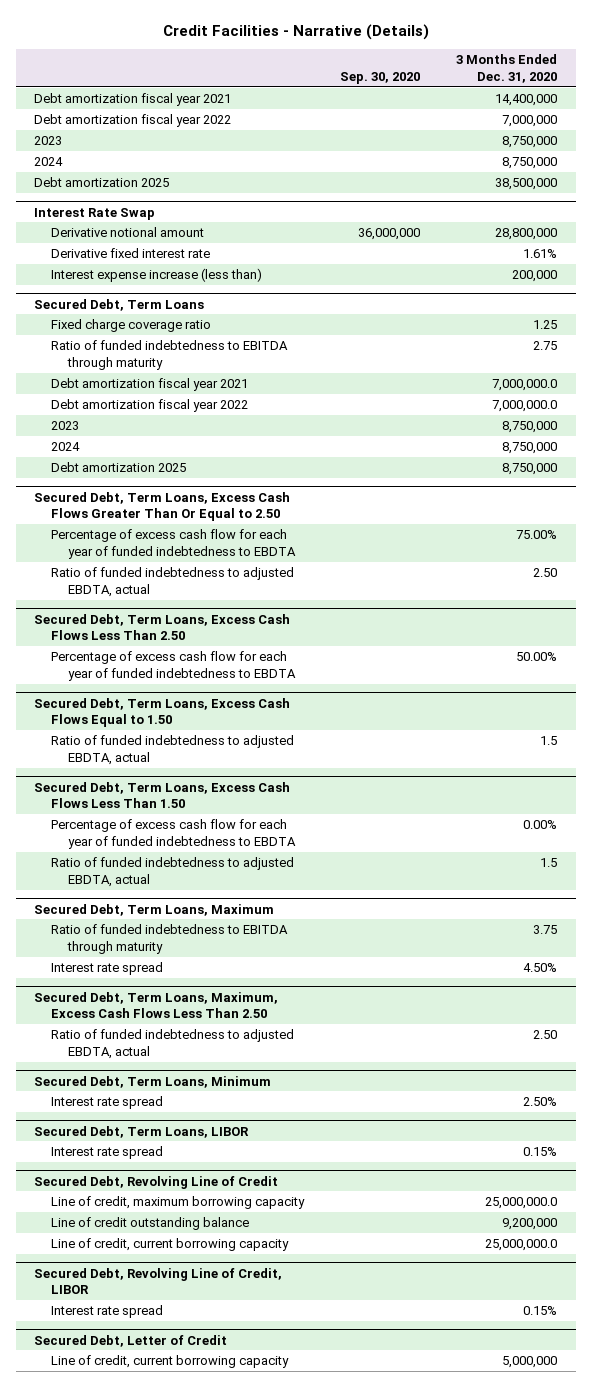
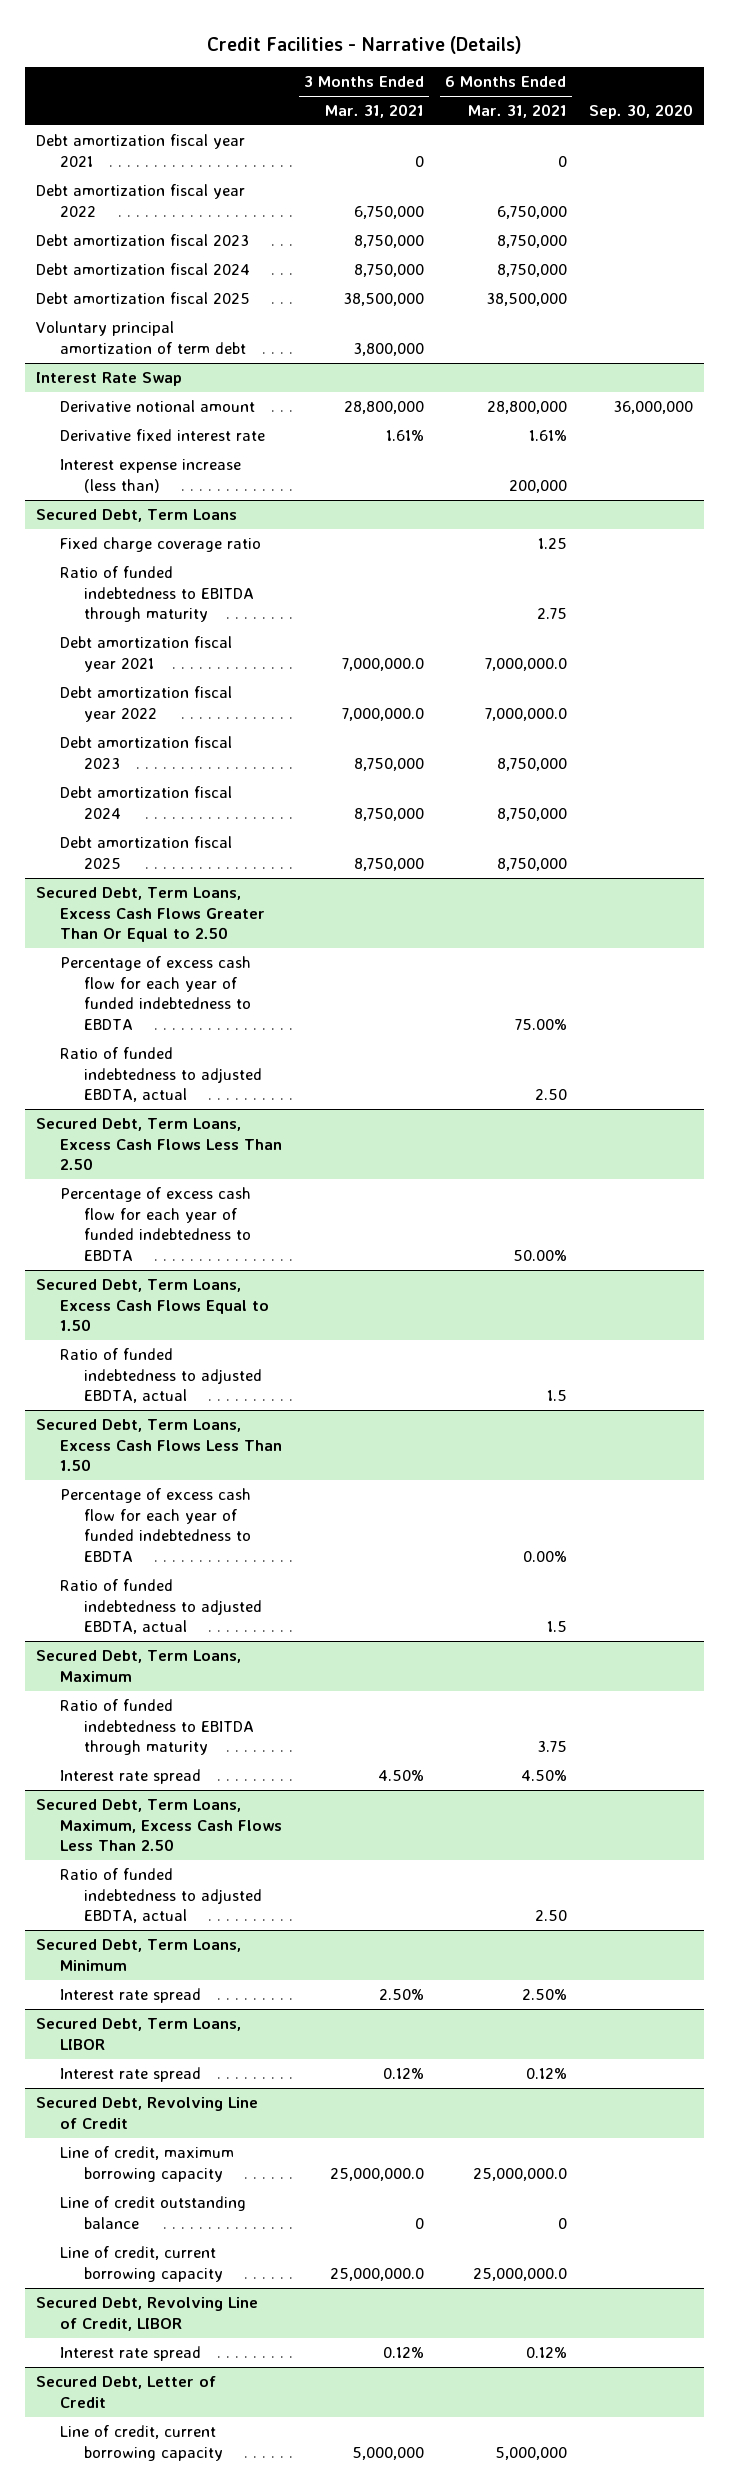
- | Sep. 30, 2020 | 3 Months Ended Dec. 31, 2020
+ | 3 Months Ended Mar. 31, 2021 | 6 Months Ended Mar. 31, 2021 | Sep. 30, 2020
- 2023 | | 8,750,000
- 2024 | | 8,750,000
- Debt amortization 2025 | | 38,500,000
+ Debt amortization fiscal 2023 | 8,750,000 | 8,750,000 |
+ Debt amortization fiscal 2024 | 8,750,000 | 8,750,000 |
+ Debt amortization fiscal 2025 | 38,500,000 | 38,500,000 |
+ Voluntary principal amortization of term debt | 3,800,000 | |
@ Secured Debt, Term Loans
- 2023 | | 8,750,000
- 2024 | | 8,750,000
- Debt amortization 2025 | | 8,750,000
+ Debt amortization fiscal 2023 | 8,750,000 | 8,750,000 |
+ Debt amortization fiscal 2024 | 8,750,000 | 8,750,000 |
+ Debt amortization fiscal 2025 | 8,750,000 | 8,750,000 |

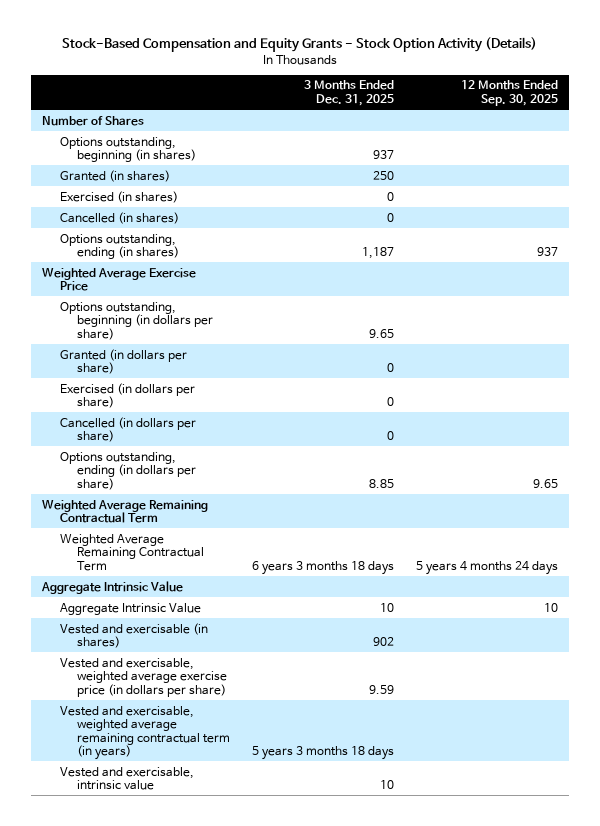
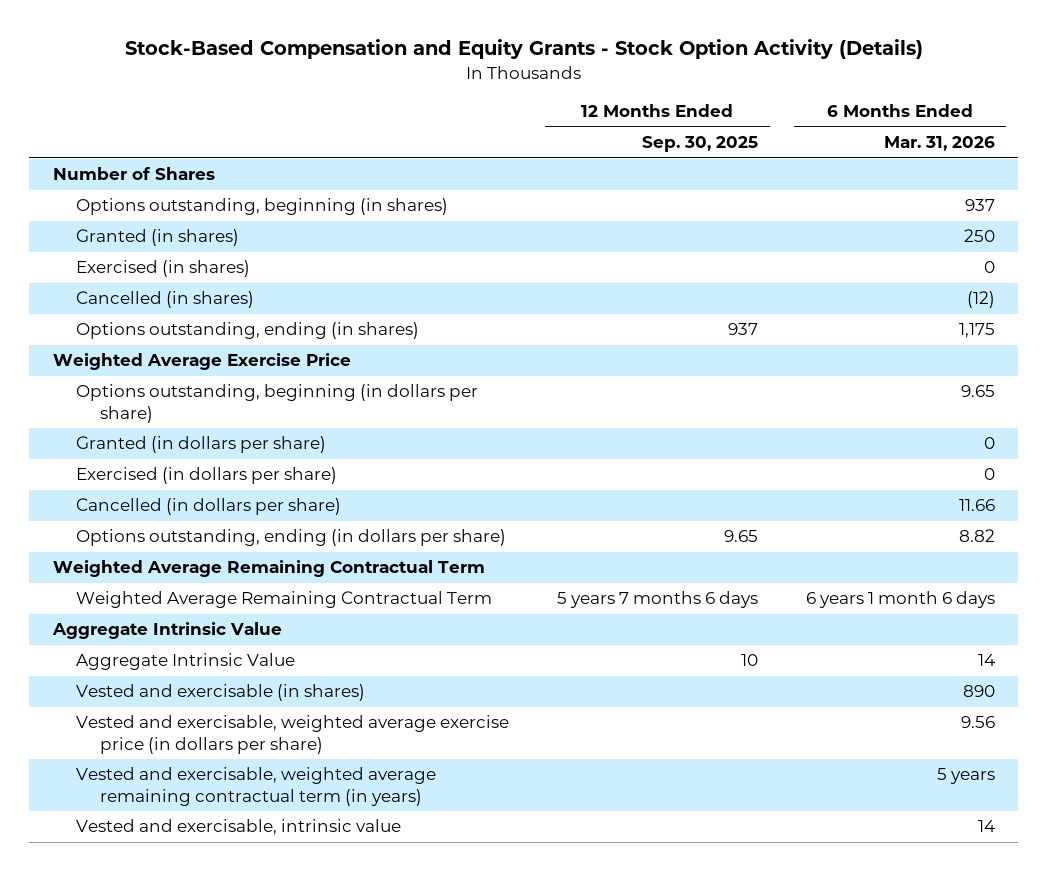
- | 3 Months Ended Dec. 31, 2025 | 12 Months Ended Sep. 30, 2025
+ | 12 Months Ended Sep. 30, 2025 | 6 Months Ended Mar. 31, 2026
- Weighted Average Remaining Contractual Term | 6 years 3 months 18 days | 5 years 4 months 24 days
+ Weighted Average Remaining Contractual Term | 5 years 7 months 6 days | 6 years 1 month 6 days

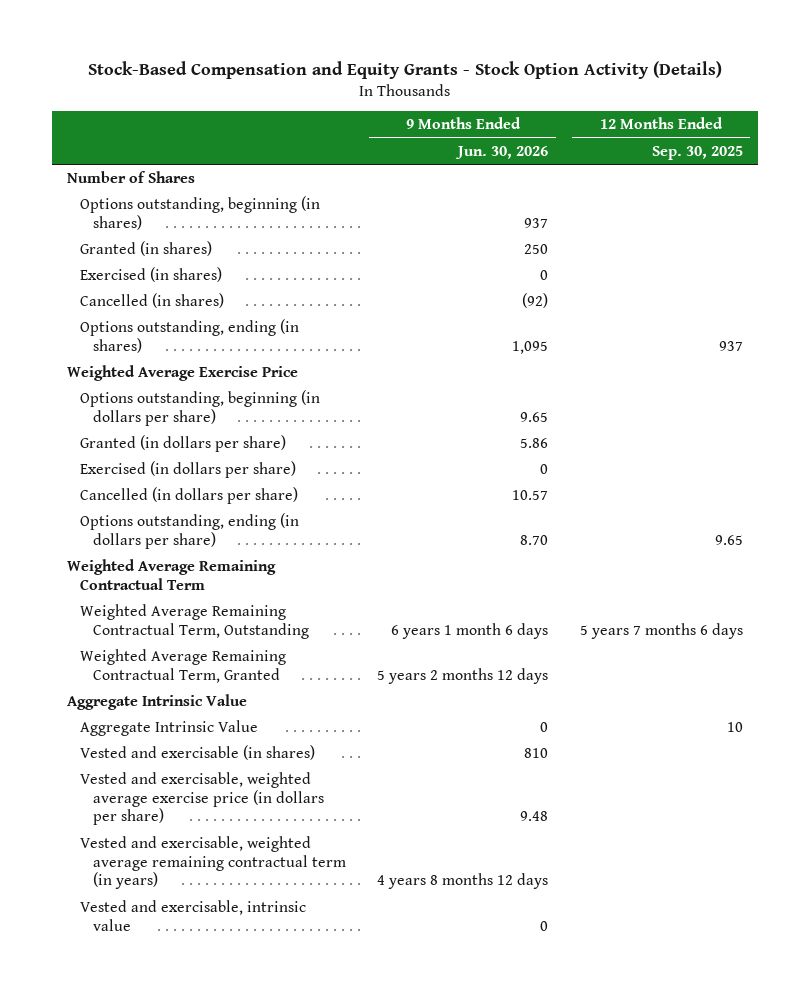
- | 12 Months Ended Sep. 30, 2025 | 6 Months Ended Mar. 31, 2026
+ | 9 Months Ended Jun. 30, 2026 | 12 Months Ended Sep. 30, 2025
- Weighted Average Remaining Contractual Term | 5 years 7 months 6 days | 6 years 1 month 6 days
+ Weighted Average Remaining Contractual Term, Outstanding | 6 years 1 month 6 days | 5 years 7 months 6 days
+ Weighted Average Remaining Contractual Term, Granted | 5 years 2 months 12 days |

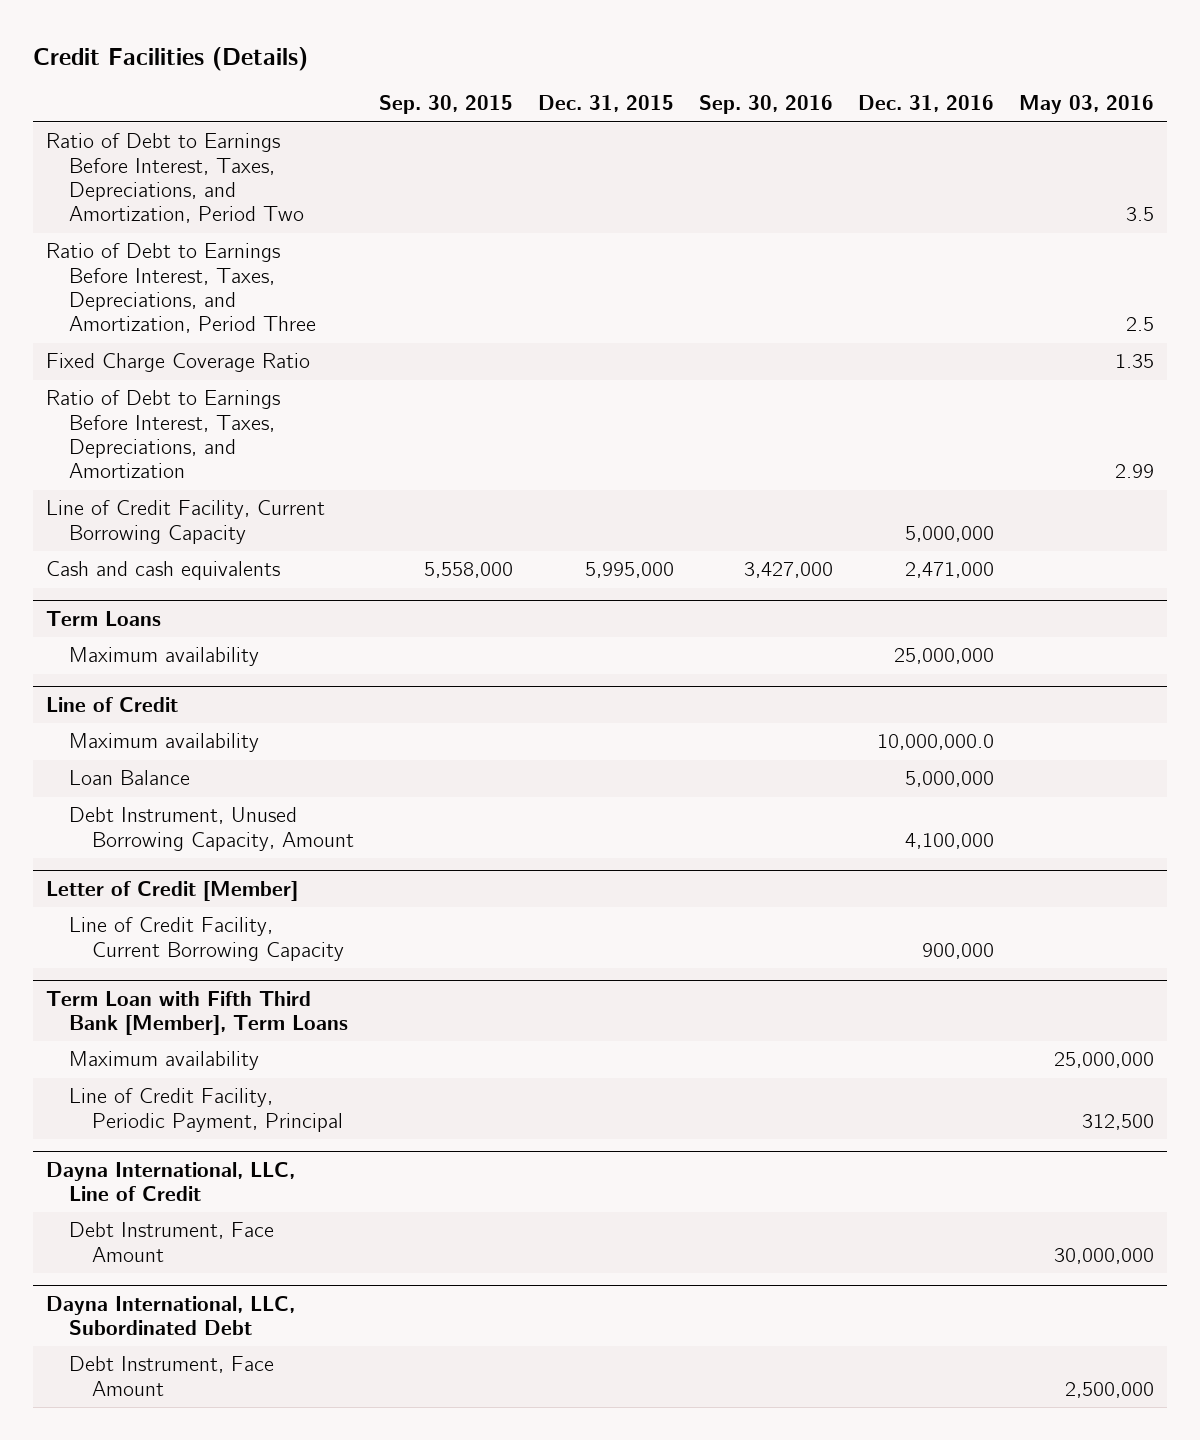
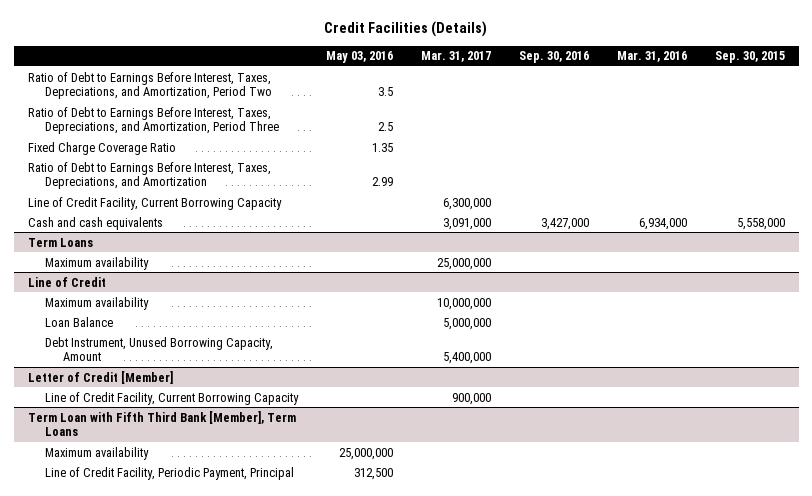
- | Sep. 30, 2015 | Dec. 31, 2015 | Sep. 30, 2016 | Dec. 31, 2016 | May 03, 2016
+ | May 03, 2016 | Mar. 31, 2017 | Sep. 30, 2016 | Mar. 31, 2016 | Sep. 30, 2015
- Dayna International, LLC, Line of Credit
- Debt Instrument, Face Amount | | | | | 30,000,000
- Dayna International, LLC, Subordinated Debt
- Debt Instrument, Face Amount | | | | | 2,500,000

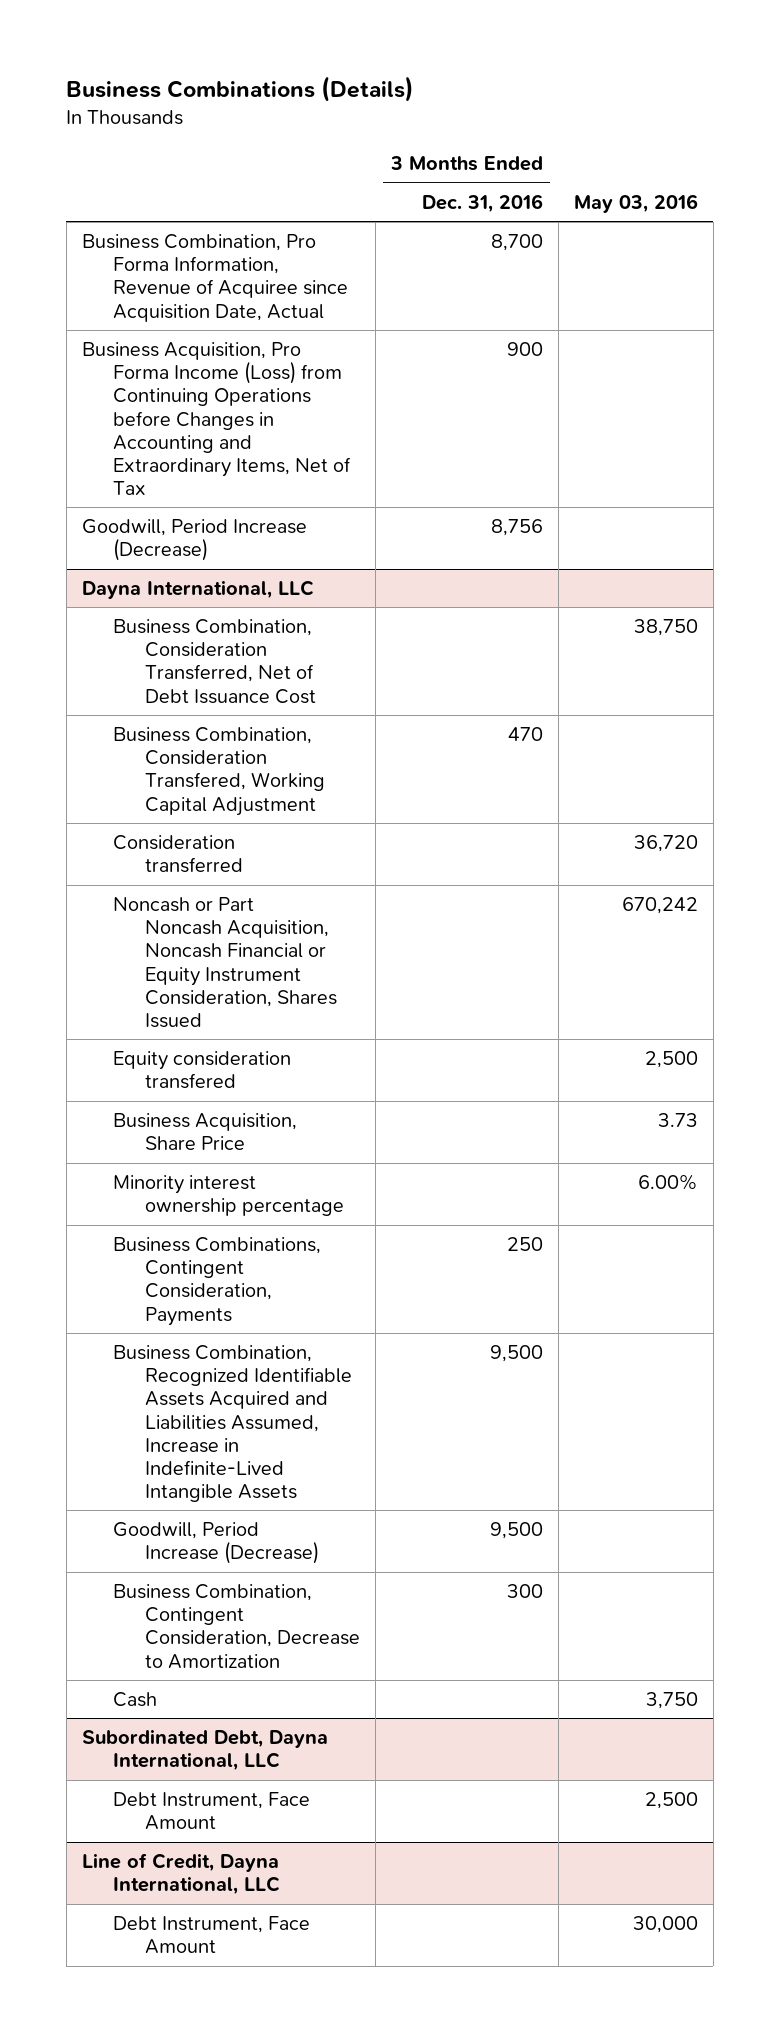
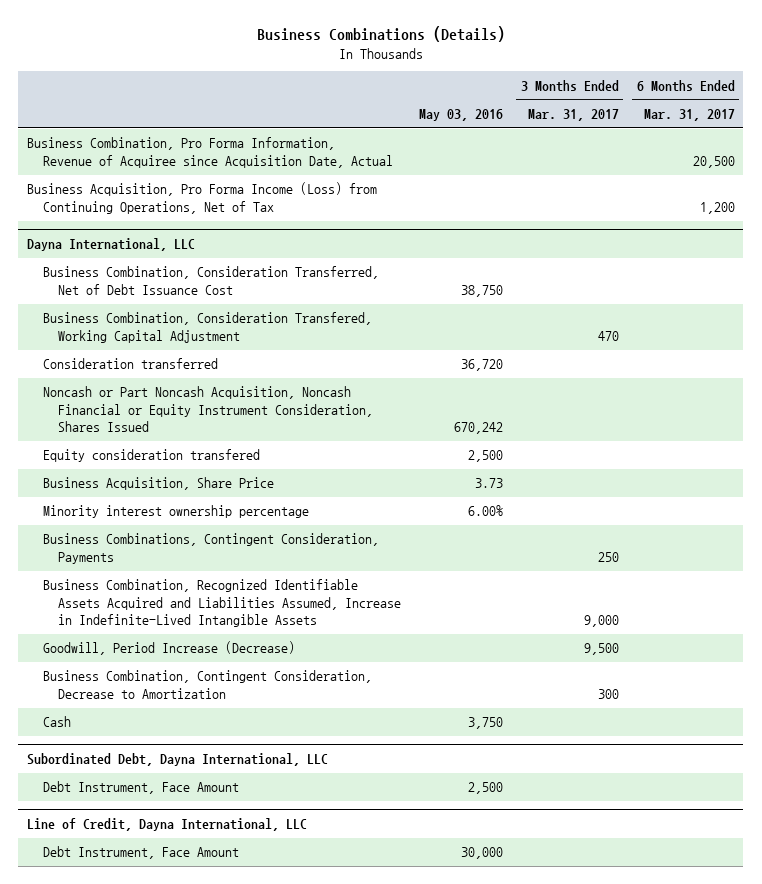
- | 3 Months Ended Dec. 31, 2016 | May 03, 2016
+ | May 03, 2016 | 3 Months Ended Mar. 31, 2017 | 6 Months Ended Mar. 31, 2017
- Business Acquisition, Pro Forma Income (Loss) from Continuing Operations before Changes in Accounting and Extraordinary Items, Net of Tax | 900 |
- Goodwill, Period Increase (Decrease) | 8,756 |
+ Business Acquisition, Pro Forma Income (Loss) from Continuing Operations, Net of Tax | | | 1,200

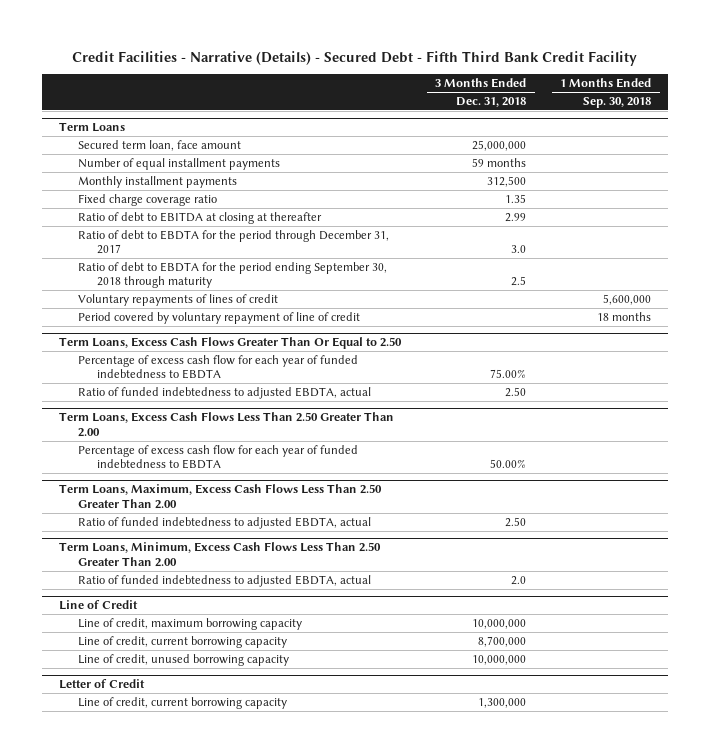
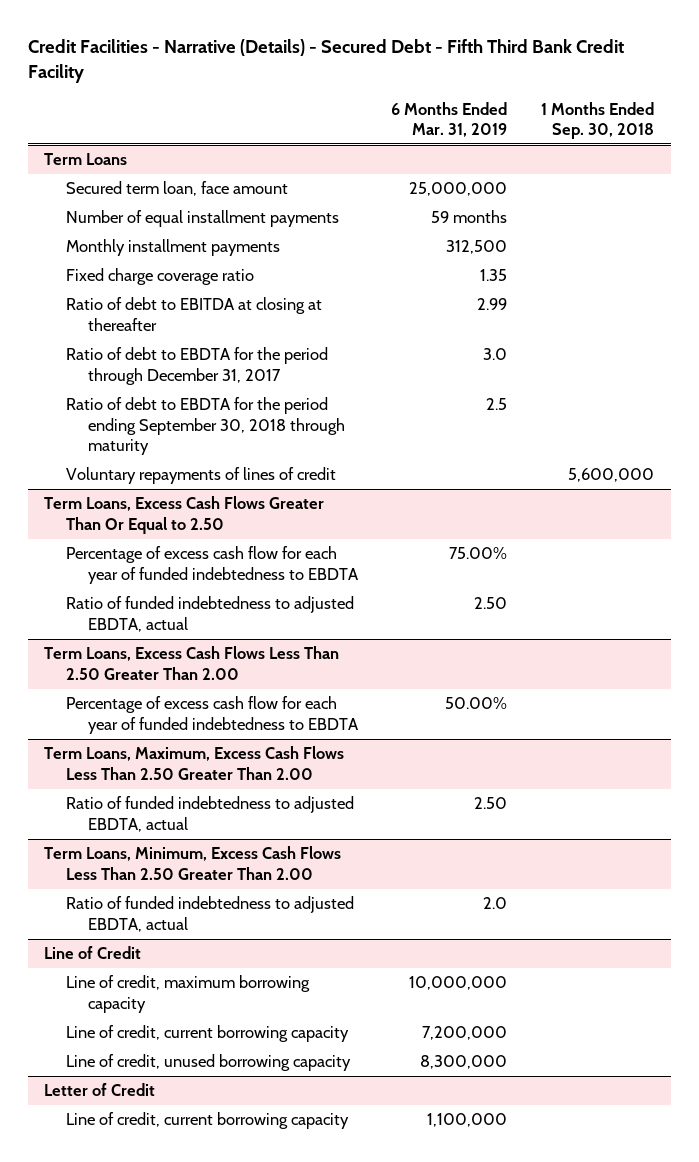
- | 3 Months Ended Dec. 31, 2018 | 1 Months Ended Sep. 30, 2018
+ | 6 Months Ended Mar. 31, 2019 | 1 Months Ended Sep. 30, 2018
@ Term Loans
- Period covered by voluntary repayment of line of credit | | 18 months

